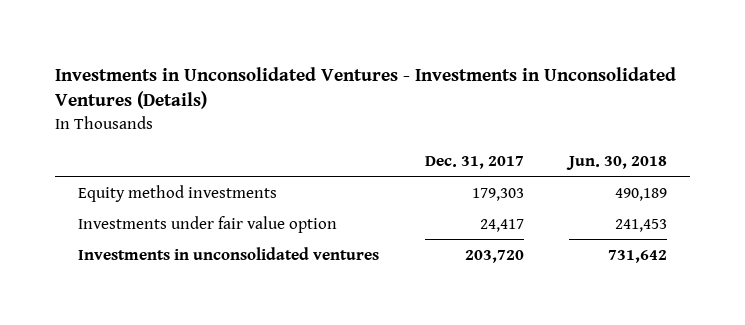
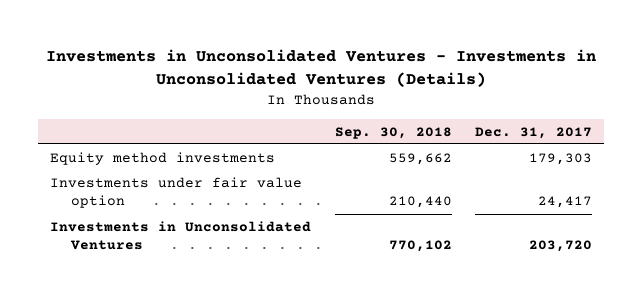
- | Dec. 31, 2017 | Jun. 30, 2018
+ | Sep. 30, 2018 | Dec. 31, 2017
- Investments in unconsolidated ventures | 203,720 | 731,642
+ Investments in Unconsolidated Ventures | 770,102 | 203,720

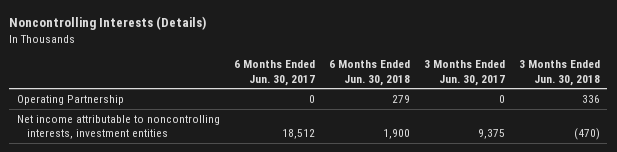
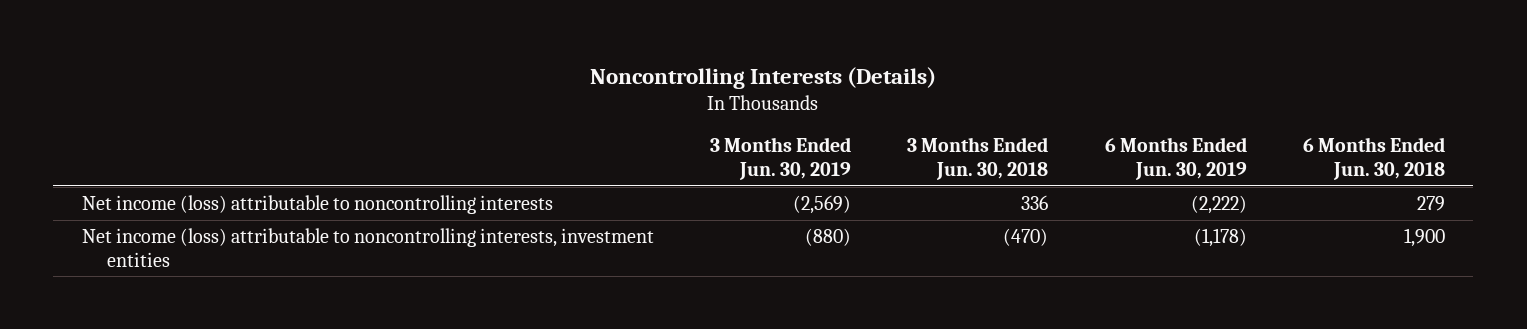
- | 6 Months Ended Jun. 30, 2017 | 6 Months Ended Jun. 30, 2018 | 3 Months Ended Jun. 30, 2017 | 3 Months Ended Jun. 30, 2018
+ | 3 Months Ended Jun. 30, 2019 | 3 Months Ended Jun. 30, 2018 | 6 Months Ended Jun. 30, 2019 | 6 Months Ended Jun. 30, 2018
- Operating Partnership | 0 | 279 | 0 | 336
- Net income attributable to noncontrolling interests, investment entities | 18,512 | 1,900 | 9,375 | (470)
+ Net income (loss) attributable to noncontrolling interests | (2,569) | 336 | (2,222) | 279
+ Net income (loss) attributable to noncontrolling interests, investment entities | (880) | (470) | (1,178) | 1,900

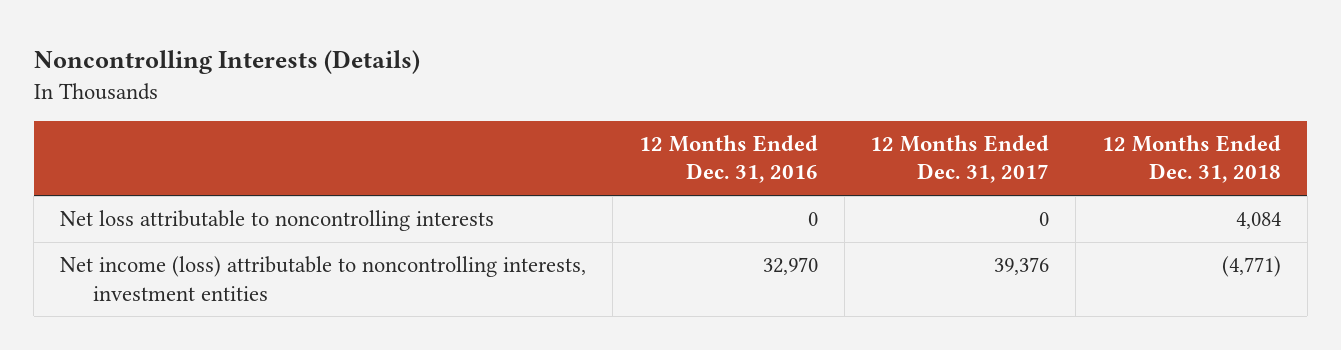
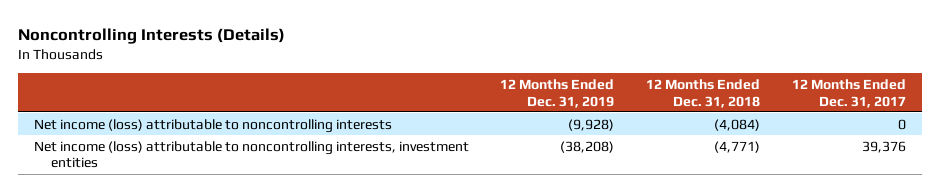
- | 12 Months Ended Dec. 31, 2016 | 12 Months Ended Dec. 31, 2017 | 12 Months Ended Dec. 31, 2018
+ | 12 Months Ended Dec. 31, 2019 | 12 Months Ended Dec. 31, 2018 | 12 Months Ended Dec. 31, 2017
- Net loss attributable to noncontrolling interests | 0 | 0 | 4,084
+ Net income (loss) attributable to noncontrolling interests | (9,928) | (4,084) | 0

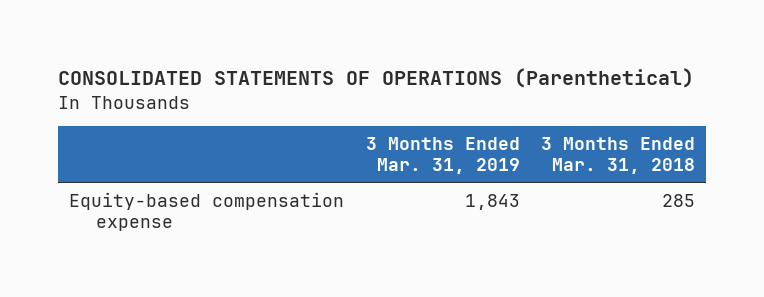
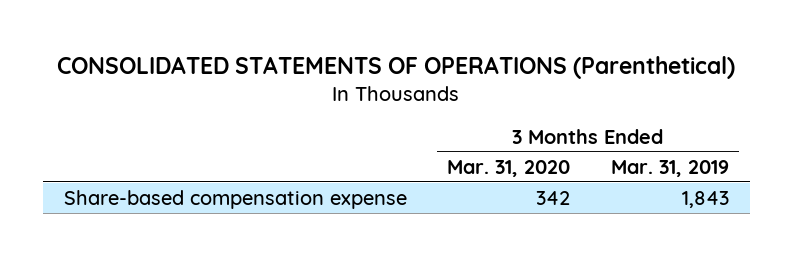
- | 3 Months Ended Mar. 31, 2019 | 3 Months Ended Mar. 31, 2018
+ | 3 Months Ended Mar. 31, 2020 | 3 Months Ended Mar. 31, 2019
- Equity-based compensation expense | 1,843 | 285
+ Share-based compensation expense | 342 | 1,843

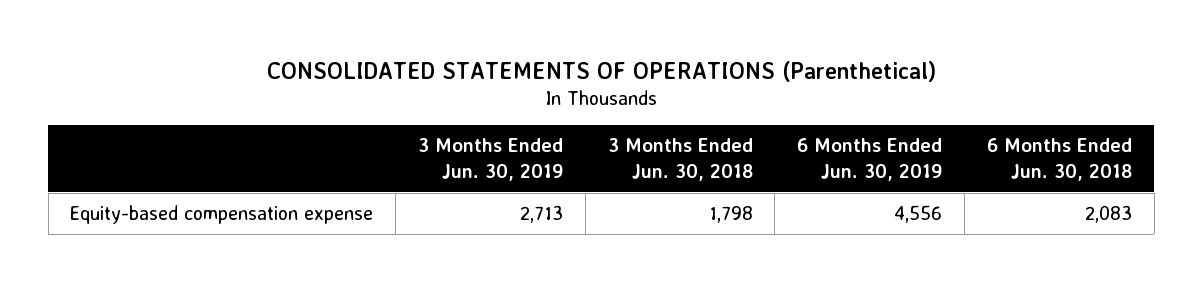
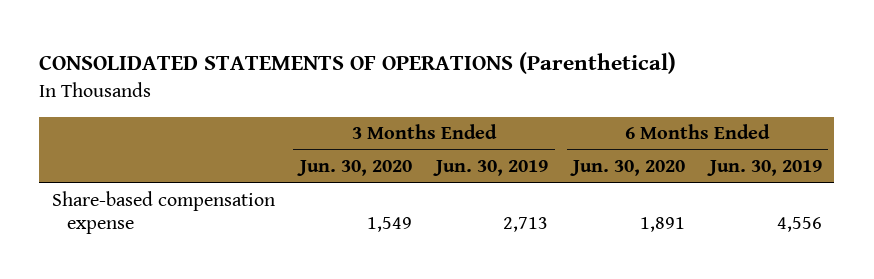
- | 3 Months Ended Jun. 30, 2019 | 3 Months Ended Jun. 30, 2018 | 6 Months Ended Jun. 30, 2019 | 6 Months Ended Jun. 30, 2018
+ | 3 Months Ended Jun. 30, 2020 | 3 Months Ended Jun. 30, 2019 | 6 Months Ended Jun. 30, 2020 | 6 Months Ended Jun. 30, 2019
- Equity-based compensation expense | 2,713 | 1,798 | 4,556 | 2,083
+ Share-based compensation expense | 1,549 | 2,713 | 1,891 | 4,556

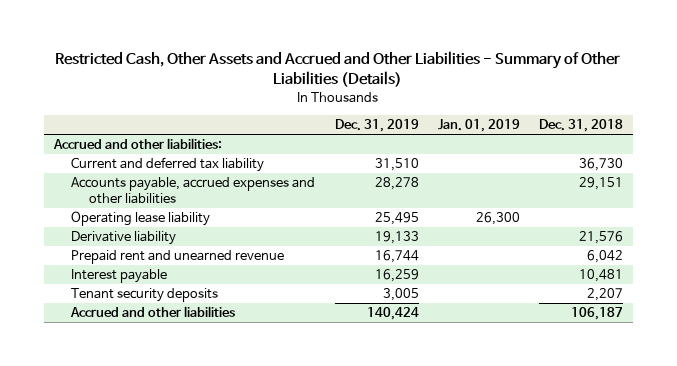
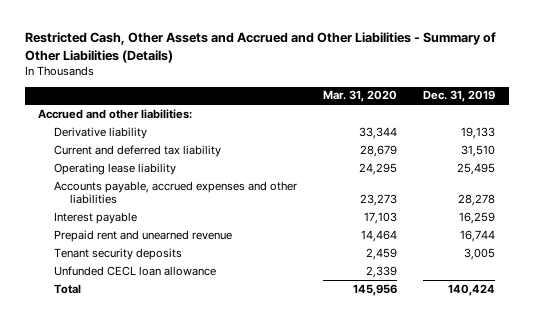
- | Dec. 31, 2019 | Jan. 01, 2019 | Dec. 31, 2018
+ | Mar. 31, 2020 | Dec. 31, 2019
moved up: Derivative liability | 33,344 | 19,133
moved down: Accounts payable, accrued expenses and other liabilities | 23,273 | 28,278
moved down: Prepaid rent and unearned revenue | 14,464 | 16,744
- Accrued and other liabilities | 140,424 | | 106,187
+ Unfunded CECL loan allowance | 2,339 |
+ Total | 145,956 | 140,424

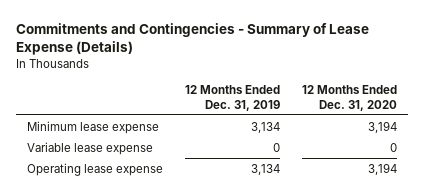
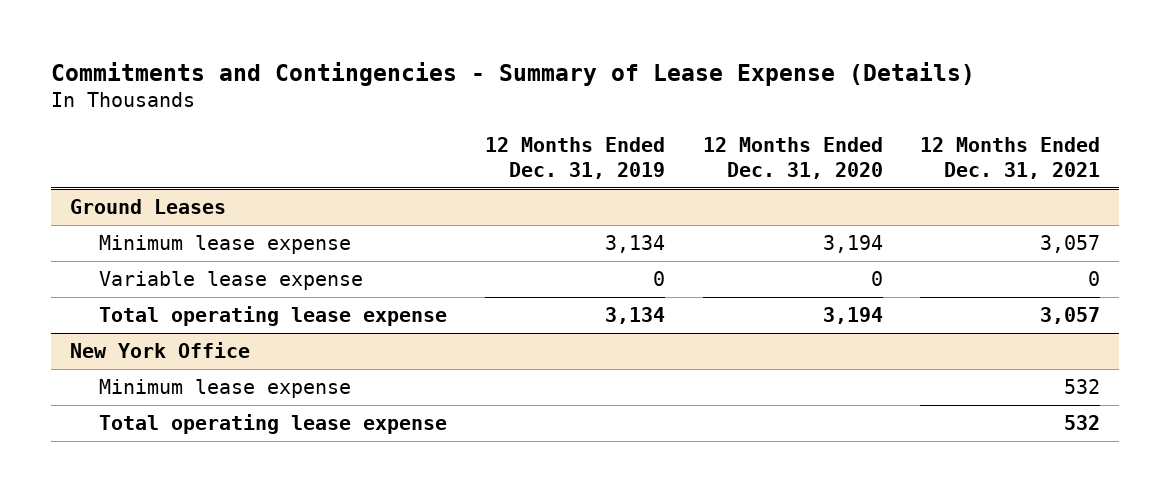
- | 12 Months Ended Dec. 31, 2019 | 12 Months Ended Dec. 31, 2020
+ | 12 Months Ended Dec. 31, 2019 | 12 Months Ended Dec. 31, 2020 | 12 Months Ended Dec. 31, 2021
+ Ground Leases
- Operating lease expense | 3,134 | 3,194
+ Total operating lease expense | 3,134 | 3,194 | 3,057
+ New York Office
+ Minimum lease expense | | | 532
+ Total operating lease expense | | | 532

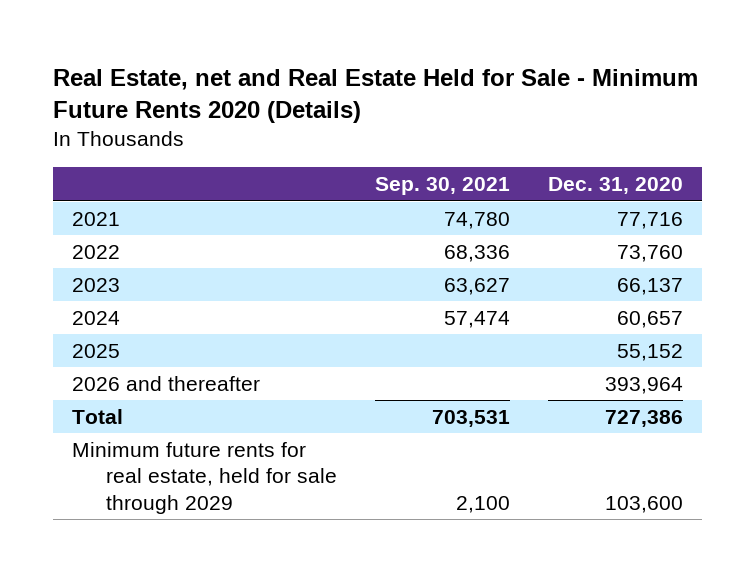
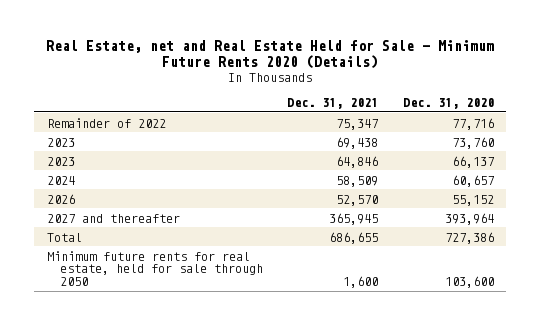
- | Sep. 30, 2021 | Dec. 31, 2020
+ | Dec. 31, 2021 | Dec. 31, 2020
- 2021 | 74,780 | 77,716
- 2022 | 68,336 | 73,760
+ Remainder of 2022 | 75,347 | 77,716
+ 2023 | 69,438 | 73,760
- 2025 | | 55,152
- 2026 and thereafter | | 393,964
+ 2026 | 52,570 | 55,152
+ 2027 and thereafter | 365,945 | 393,964
- Minimum future rents for real estate, held for sale through 2029 | 2,100 | 103,600
+ Minimum future rents for real estate, held for sale through 2050 | 1,600 | 103,600

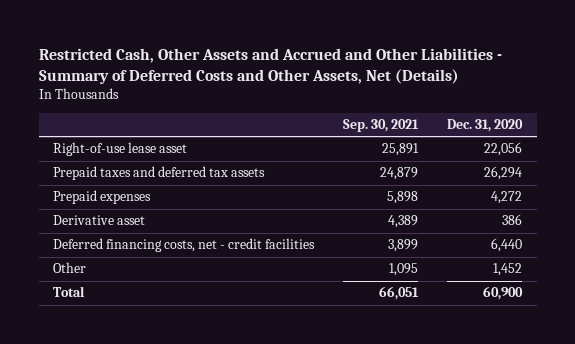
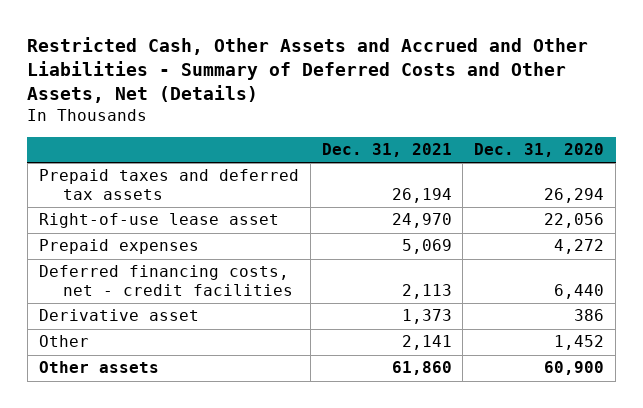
- | Sep. 30, 2021 | Dec. 31, 2020
+ | Dec. 31, 2021 | Dec. 31, 2020
moved down: Right-of-use lease asset | 24,970 | 22,056
moved down: Derivative asset | 1,373 | 386
- Total | 66,051 | 60,900
+ Other assets | 61,860 | 60,900

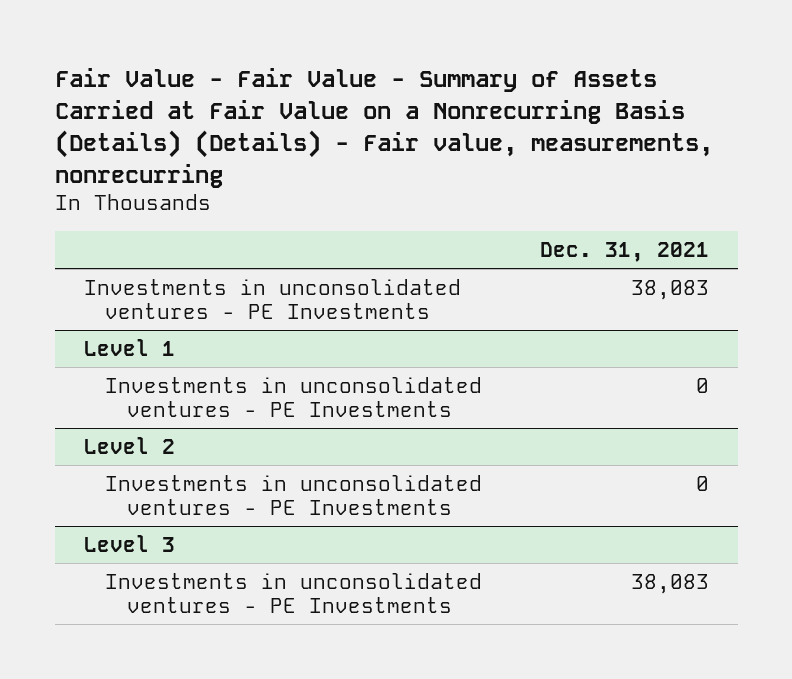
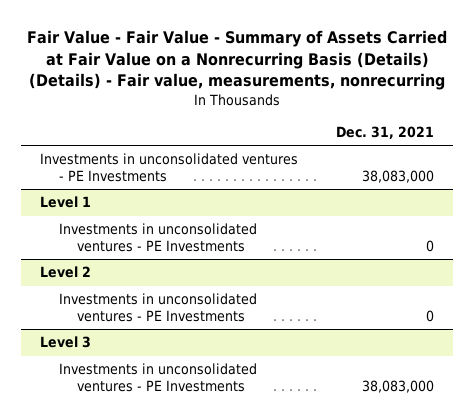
- Investments in unconsolidated ventures - PE Investments | 38,083
+ Investments in unconsolidated ventures - PE Investments | 38,083,000
@ Level 3
- Investments in unconsolidated ventures - PE Investments | 38,083
+ Investments in unconsolidated ventures - PE Investments | 38,083,000

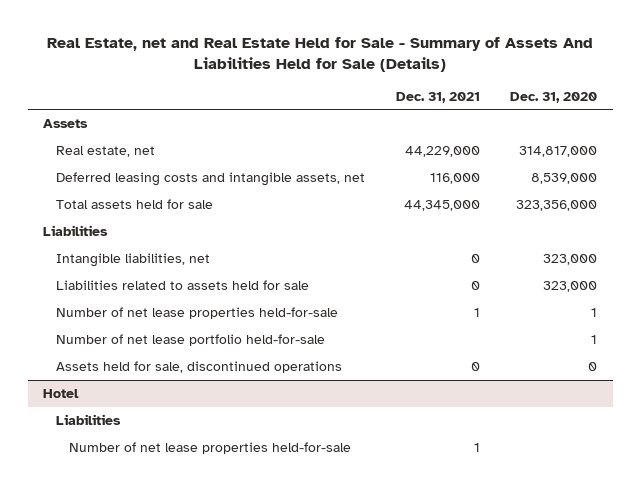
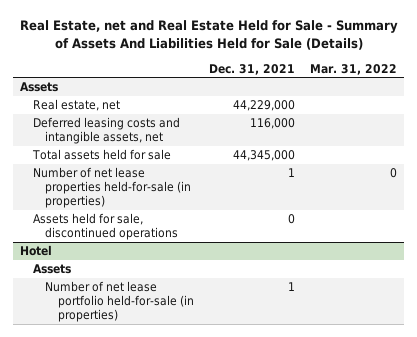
- | Dec. 31, 2021 | Dec. 31, 2020
+ | Dec. 31, 2021 | Mar. 31, 2022
- Liabilities
- Intangible liabilities, net | 0 | 323,000
- Liabilities related to assets held for sale | 0 | 323,000
- Number of net lease properties held-for-sale | 1 | 1
- Number of net lease portfolio held-for-sale | | 1
+ Number of net lease properties held-for-sale (in properties) | 1 | 0
@ Hotel
- Liabilities
- Number of net lease properties held-for-sale | 1 |
+ Assets
+ Number of net lease portfolio held-for-sale (in properties) | 1 |

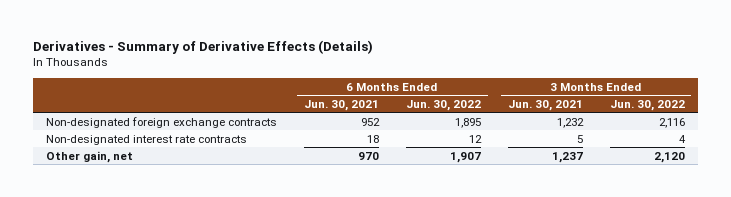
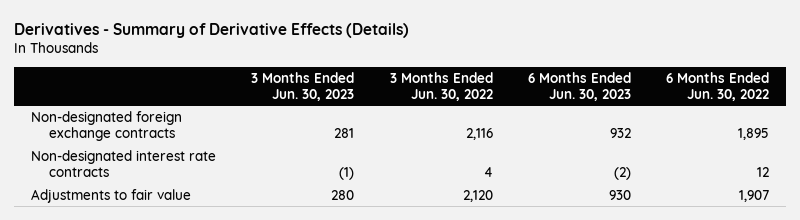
- | 6 Months Ended Jun. 30, 2021 | 6 Months Ended Jun. 30, 2022 | 3 Months Ended Jun. 30, 2021 | 3 Months Ended Jun. 30, 2022
+ | 3 Months Ended Jun. 30, 2023 | 3 Months Ended Jun. 30, 2022 | 6 Months Ended Jun. 30, 2023 | 6 Months Ended Jun. 30, 2022
- Other gain, net | 970 | 1,907 | 1,237 | 2,120
+ Adjustments to fair value | 280 | 2,120 | 930 | 1,907

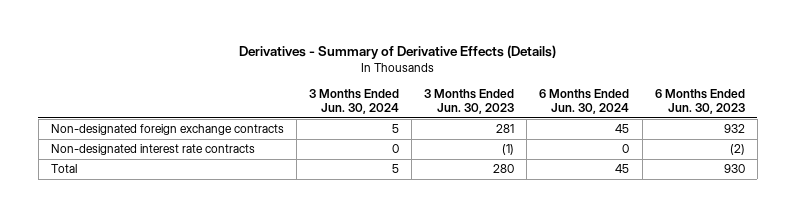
- | 3 Months Ended Jun. 30, 2023 | 3 Months Ended Jun. 30, 2022 | 6 Months Ended Jun. 30, 2023 | 6 Months Ended Jun. 30, 2022
+ | 3 Months Ended Jun. 30, 2024 | 3 Months Ended Jun. 30, 2023 | 6 Months Ended Jun. 30, 2024 | 6 Months Ended Jun. 30, 2023
- Adjustments to fair value | 280 | 2,120 | 930 | 1,907
+ Total | 5 | 280 | 45 | 930

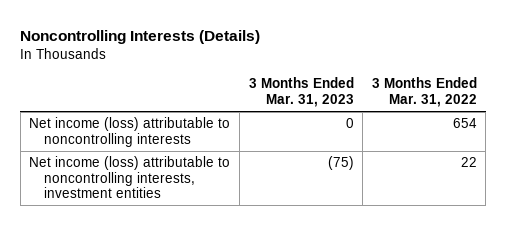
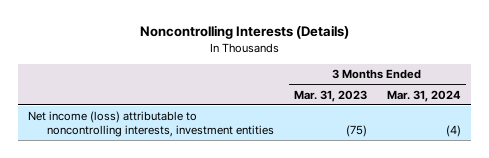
- | 3 Months Ended Mar. 31, 2023 | 3 Months Ended Mar. 31, 2022
+ | 3 Months Ended Mar. 31, 2023 | 3 Months Ended Mar. 31, 2024
- Net income (loss) attributable to noncontrolling interests | 0 | 654

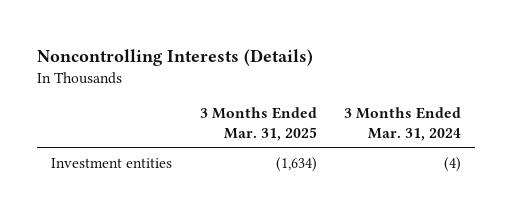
- | 3 Months Ended Mar. 31, 2023 | 3 Months Ended Mar. 31, 2024
+ | 3 Months Ended Mar. 31, 2025 | 3 Months Ended Mar. 31, 2024
- Net income (loss) attributable to noncontrolling interests, investment entities | (75) | (4)
+ Investment entities | (1,634) | (4)

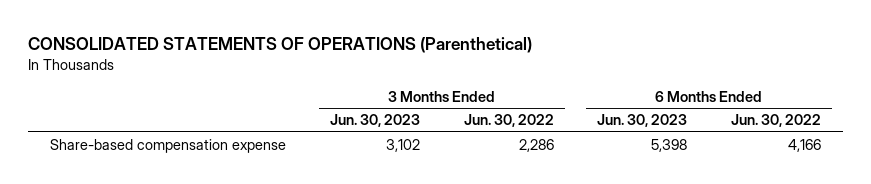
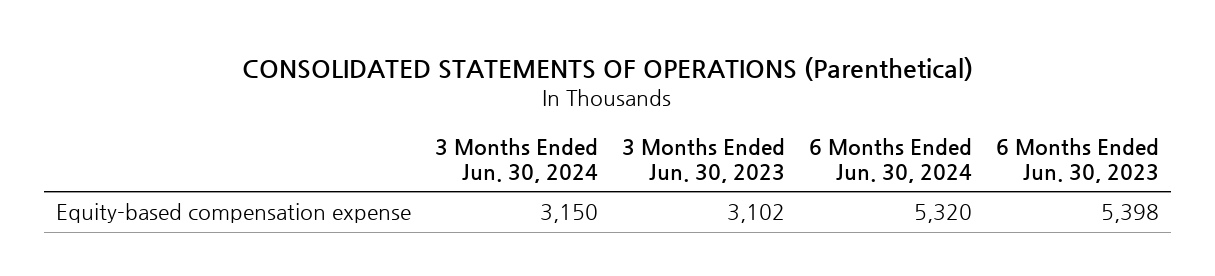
- | 3 Months Ended Jun. 30, 2023 | 3 Months Ended Jun. 30, 2022 | 6 Months Ended Jun. 30, 2023 | 6 Months Ended Jun. 30, 2022
+ | 3 Months Ended Jun. 30, 2024 | 3 Months Ended Jun. 30, 2023 | 6 Months Ended Jun. 30, 2024 | 6 Months Ended Jun. 30, 2023
- Share-based compensation expense | 3,102 | 2,286 | 5,398 | 4,166
+ Equity-based compensation expense | 3,150 | 3,102 | 5,320 | 5,398

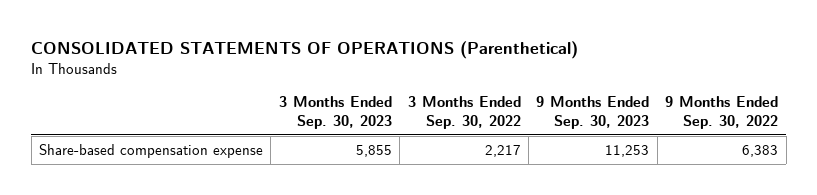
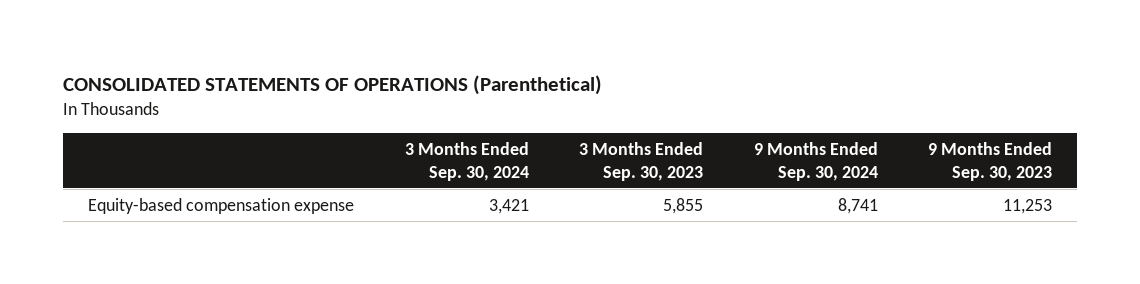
- | 3 Months Ended Sep. 30, 2023 | 3 Months Ended Sep. 30, 2022 | 9 Months Ended Sep. 30, 2023 | 9 Months Ended Sep. 30, 2022
+ | 3 Months Ended Sep. 30, 2024 | 3 Months Ended Sep. 30, 2023 | 9 Months Ended Sep. 30, 2024 | 9 Months Ended Sep. 30, 2023
- Share-based compensation expense | 5,855 | 2,217 | 11,253 | 6,383
+ Equity-based compensation expense | 3,421 | 5,855 | 8,741 | 11,253

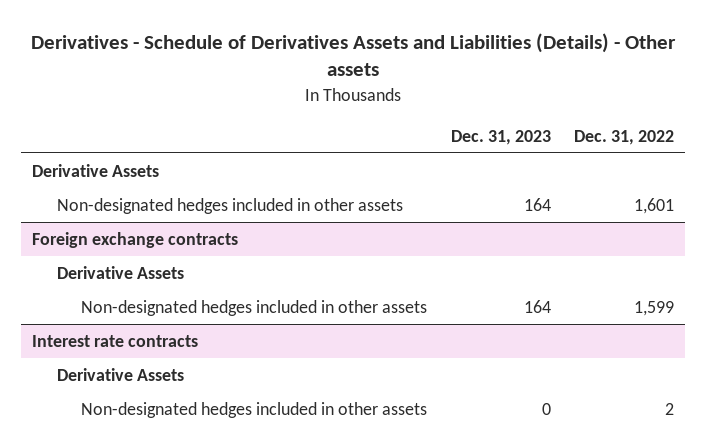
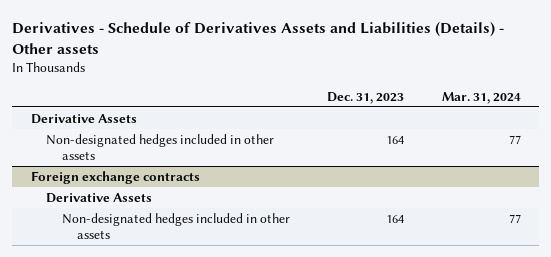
- | Dec. 31, 2023 | Dec. 31, 2022
+ | Dec. 31, 2023 | Mar. 31, 2024
- Interest rate contracts
- Derivative Assets
- Non-designated hedges included in other assets | 0 | 2

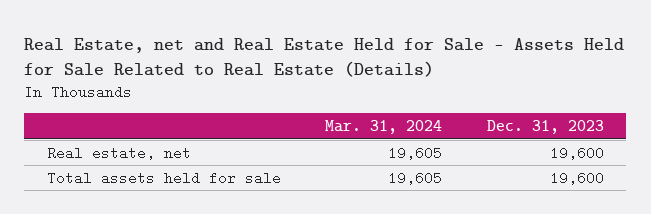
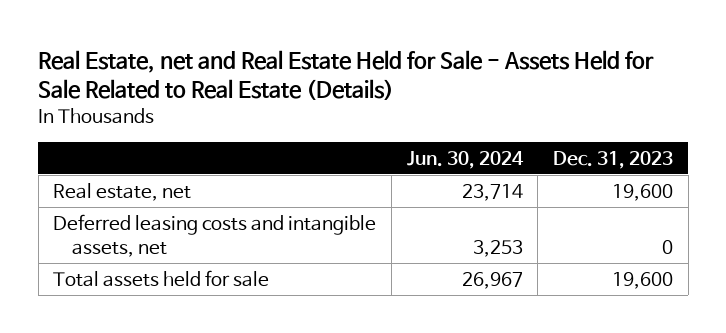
- | Mar. 31, 2024 | Dec. 31, 2023
+ | Jun. 30, 2024 | Dec. 31, 2023
+ Deferred leasing costs and intangible assets, net | 3,253 | 0

